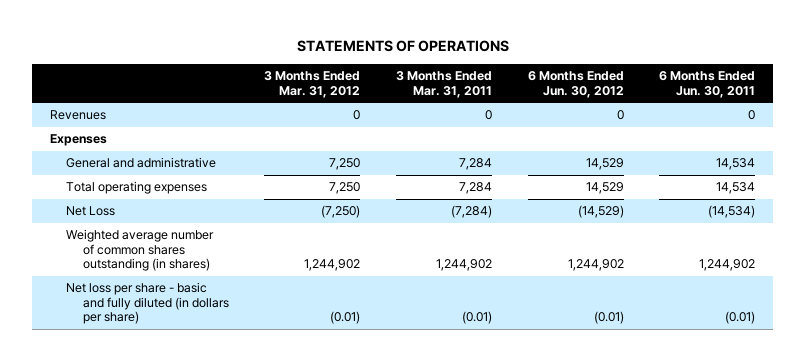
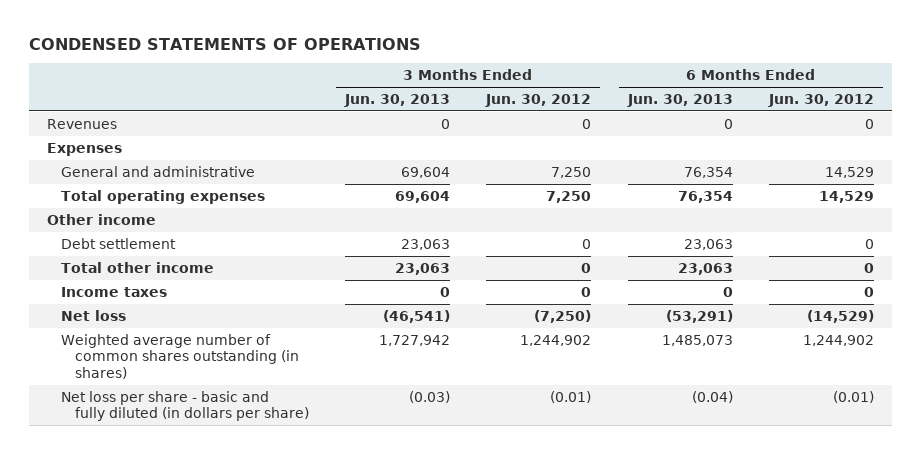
- STATEMENTS OF OPERATIONS
+ CONDENSED STATEMENTS OF OPERATIONS
- | 3 Months Ended Mar. 31, 2012 | 3 Months Ended Mar. 31, 2011 | 6 Months Ended Jun. 30, 2012 | 6 Months Ended Jun. 30, 2011
+ | 3 Months Ended Jun. 30, 2013 | 3 Months Ended Jun. 30, 2012 | 6 Months Ended Jun. 30, 2013 | 6 Months Ended Jun. 30, 2012
- Net Loss | (7,250) | (7,284) | (14,529) | (14,534)
+ Other income
+ Debt settlement | 23,063 | 0 | 23,063 | 0
+ Total other income | 23,063 | 0 | 23,063 | 0
+ Income taxes | 0 | 0 | 0 | 0
+ Net loss | (46,541) | (7,250) | (53,291) | (14,529)

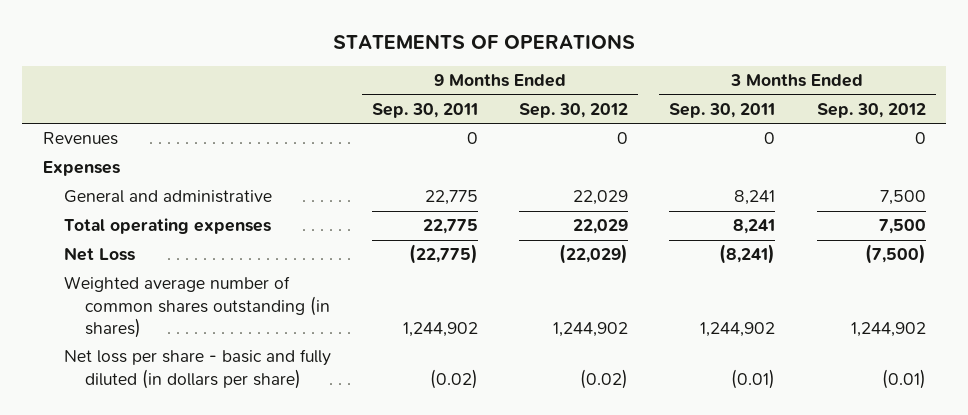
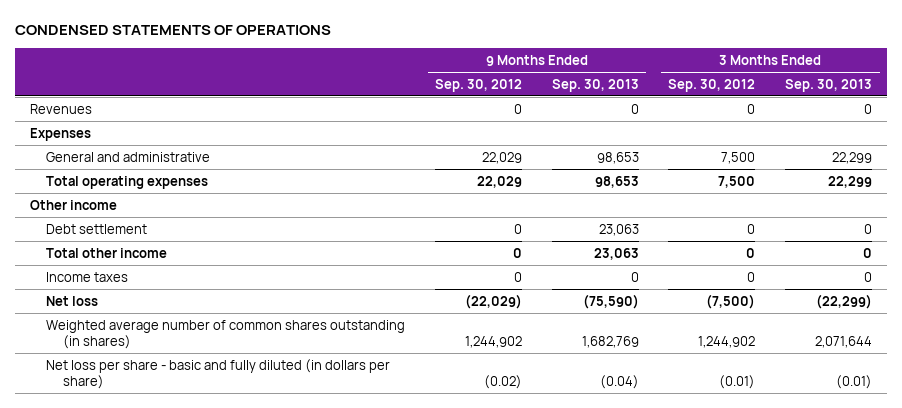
- STATEMENTS OF OPERATIONS
+ CONDENSED STATEMENTS OF OPERATIONS
- | 9 Months Ended Sep. 30, 2011 | 9 Months Ended Sep. 30, 2012 | 3 Months Ended Sep. 30, 2011 | 3 Months Ended Sep. 30, 2012
+ | 9 Months Ended Sep. 30, 2012 | 9 Months Ended Sep. 30, 2013 | 3 Months Ended Sep. 30, 2012 | 3 Months Ended Sep. 30, 2013
- Net Loss | (22,775) | (22,029) | (8,241) | (7,500)
+ Other income
+ Debt settlement | 0 | 23,063 | 0 | 0
+ Total other income | 0 | 23,063 | 0 | 0
+ Income taxes | 0 | 0 | 0 | 0
+ Net loss | (22,029) | (75,590) | (7,500) | (22,299)

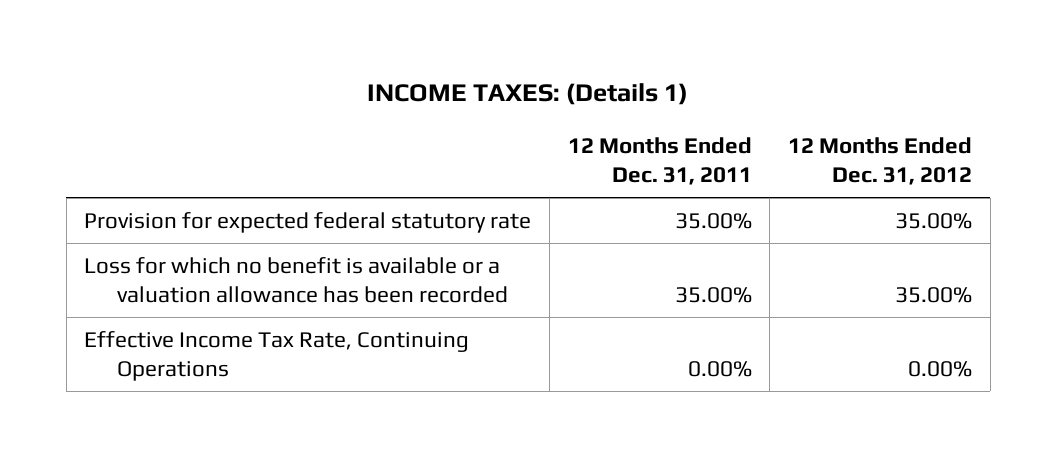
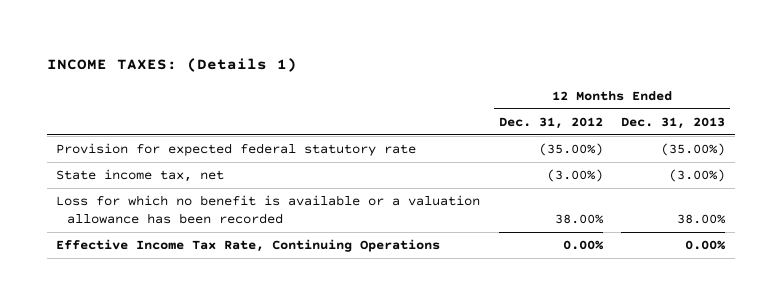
- | 12 Months Ended Dec. 31, 2011 | 12 Months Ended Dec. 31, 2012
+ | 12 Months Ended Dec. 31, 2012 | 12 Months Ended Dec. 31, 2013
- Provision for expected federal statutory rate | 35.00% | 35.00%
- Loss for which no benefit is available or a valuation allowance has been recorded | 35.00% | 35.00%
+ Provision for expected federal statutory rate | (35.00%) | (35.00%)
+ State income tax, net | (3.00%) | (3.00%)
+ Loss for which no benefit is available or a valuation allowance has been recorded | 38.00% | 38.00%

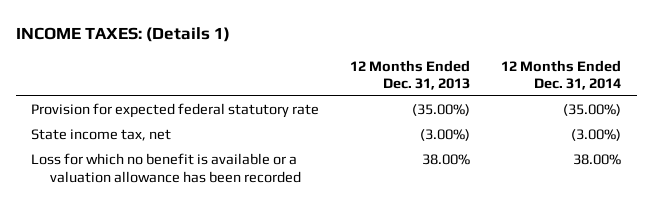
- | 12 Months Ended Dec. 31, 2012 | 12 Months Ended Dec. 31, 2013
+ | 12 Months Ended Dec. 31, 2013 | 12 Months Ended Dec. 31, 2014
- Effective Income Tax Rate, Continuing Operations | 0.00% | 0.00%

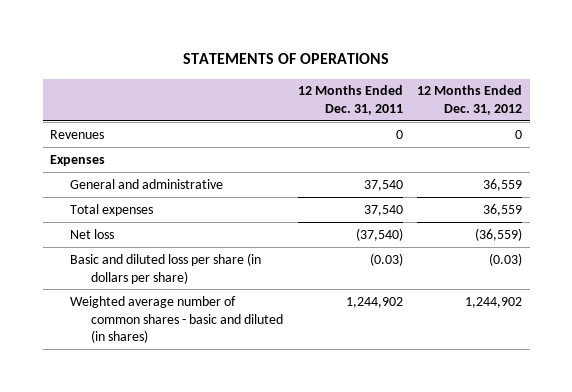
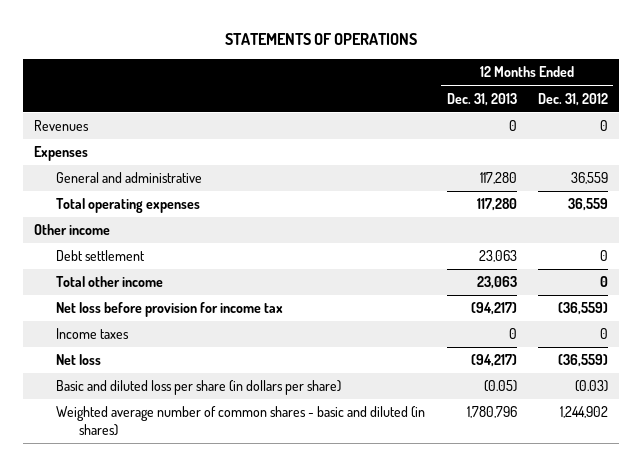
- | 12 Months Ended Dec. 31, 2011 | 12 Months Ended Dec. 31, 2012
+ | 12 Months Ended Dec. 31, 2013 | 12 Months Ended Dec. 31, 2012
- Total expenses | 37,540 | 36,559
+ Total operating expenses | 117,280 | 36,559
+ Other income
+ Debt settlement | 23,063 | 0
+ Total other income | 23,063 | 0
+ Net loss before provision for income tax | (94,217) | (36,559)
+ Income taxes | 0 | 0

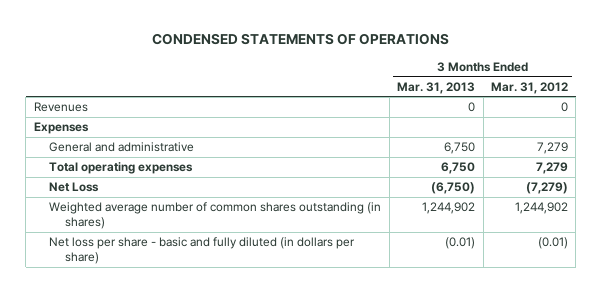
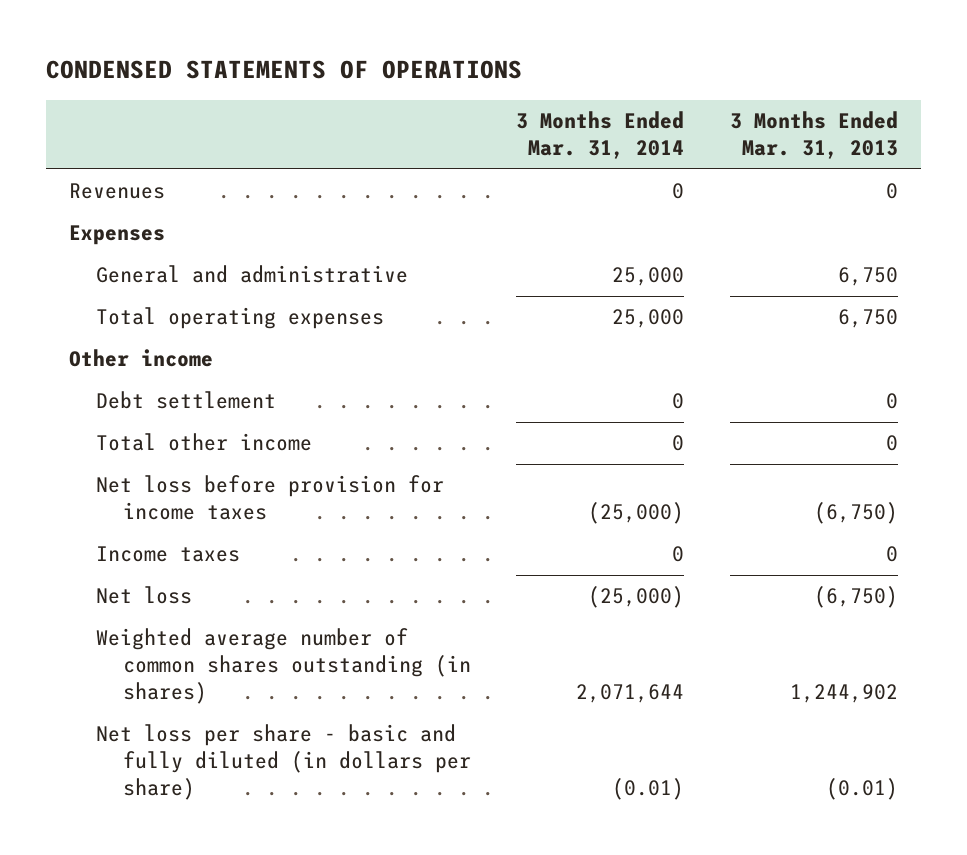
- | 3 Months Ended Mar. 31, 2013 | 3 Months Ended Mar. 31, 2012
+ | 3 Months Ended Mar. 31, 2014 | 3 Months Ended Mar. 31, 2013
- Net Loss | (6,750) | (7,279)
+ Other income
+ Debt settlement | 0 | 0
+ Total other income | 0 | 0
+ Net loss before provision for income taxes | (25,000) | (6,750)
+ Income taxes | 0 | 0
+ Net loss | (25,000) | (6,750)

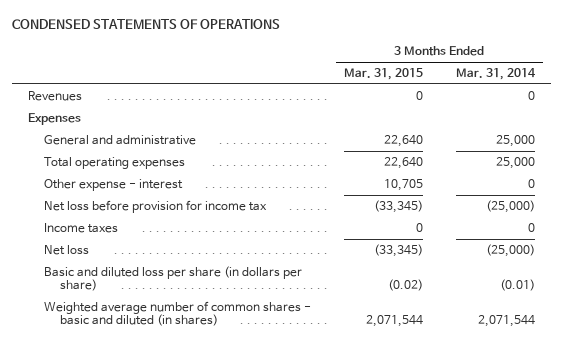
- | 3 Months Ended Mar. 31, 2014 | 3 Months Ended Mar. 31, 2013
+ | 3 Months Ended Mar. 31, 2015 | 3 Months Ended Mar. 31, 2014
- Other income
- Debt settlement | 0 | 0
- Total other income | 0 | 0
- Net loss before provision for income taxes | (25,000) | (6,750)
+ Other expense - interest | 10,705 | 0
+ Net loss before provision for income tax | (33,345) | (25,000)
- Weighted average number of common shares outstanding (in shares) | 2,071,644 | 1,244,902
- Net loss per share - basic and fully diluted (in dollars per share) | (0.01) | (0.01)
+ Basic and diluted loss per share (in dollars per share) | (0.02) | (0.01)
+ Weighted average number of common shares - basic and diluted (in shares) | 2,071,544 | 2,071,544

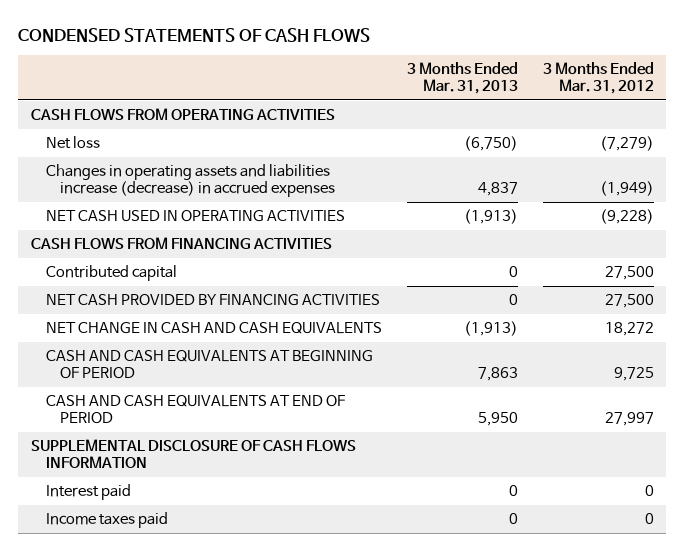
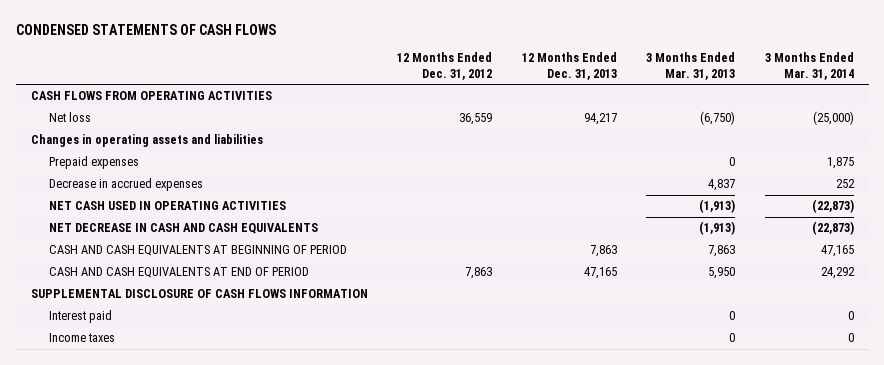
- | 3 Months Ended Mar. 31, 2013 | 3 Months Ended Mar. 31, 2012
+ | 12 Months Ended Dec. 31, 2012 | 12 Months Ended Dec. 31, 2013 | 3 Months Ended Mar. 31, 2013 | 3 Months Ended Mar. 31, 2014
- Changes in operating assets and liabilities increase (decrease) in accrued expenses | 4,837 | (1,949)
+ Changes in operating assets and liabilities
+ Prepaid expenses | | | 0 | 1,875
+ Decrease in accrued expenses | | | 4,837 | 252
- CASH FLOWS FROM FINANCING ACTIVITIES
- Contributed capital | 0 | 27,500
- NET CASH PROVIDED BY FINANCING ACTIVITIES | 0 | 27,500
- NET CHANGE IN CASH AND CASH EQUIVALENTS | (1,913) | 18,272
+ NET DECREASE IN CASH AND CASH EQUIVALENTS | | | (1,913) | (22,873)
- Income taxes paid | 0 | 0
+ Income taxes | | | 0 | 0

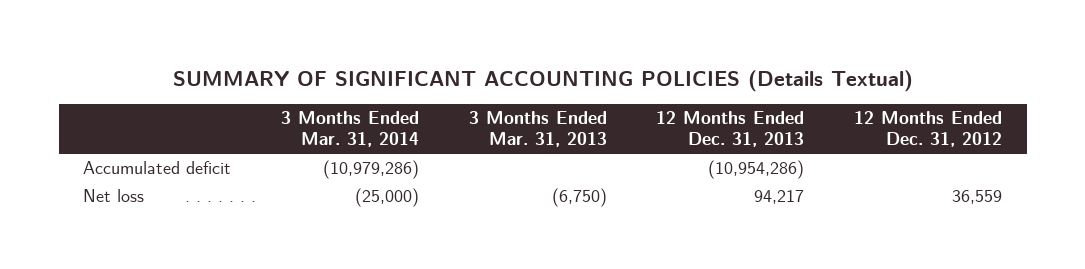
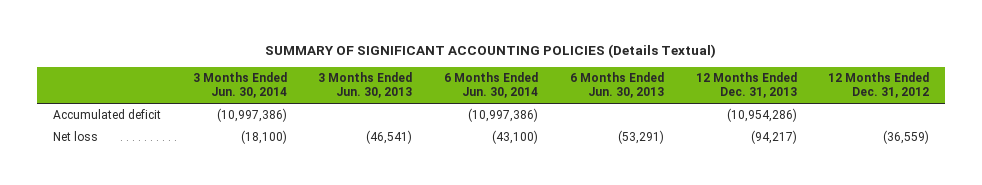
- | 3 Months Ended Mar. 31, 2014 | 3 Months Ended Mar. 31, 2013 | 12 Months Ended Dec. 31, 2013 | 12 Months Ended Dec. 31, 2012
+ | 3 Months Ended Jun. 30, 2014 | 3 Months Ended Jun. 30, 2013 | 6 Months Ended Jun. 30, 2014 | 6 Months Ended Jun. 30, 2013 | 12 Months Ended Dec. 31, 2013 | 12 Months Ended Dec. 31, 2012
- Net loss | (25,000) | (6,750) | 94,217 | 36,559
+ Net loss | (18,100) | (46,541) | (43,100) | (53,291) | (94,217) | (36,559)

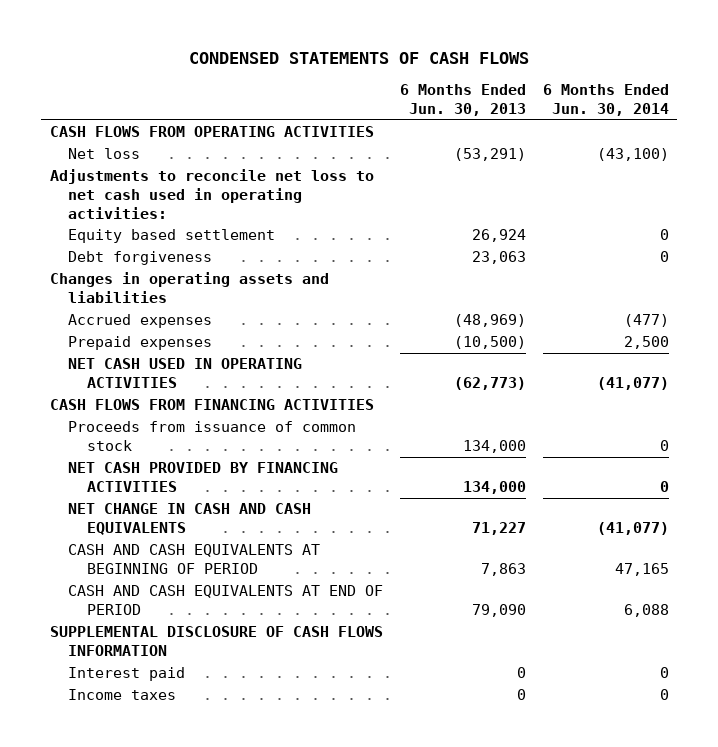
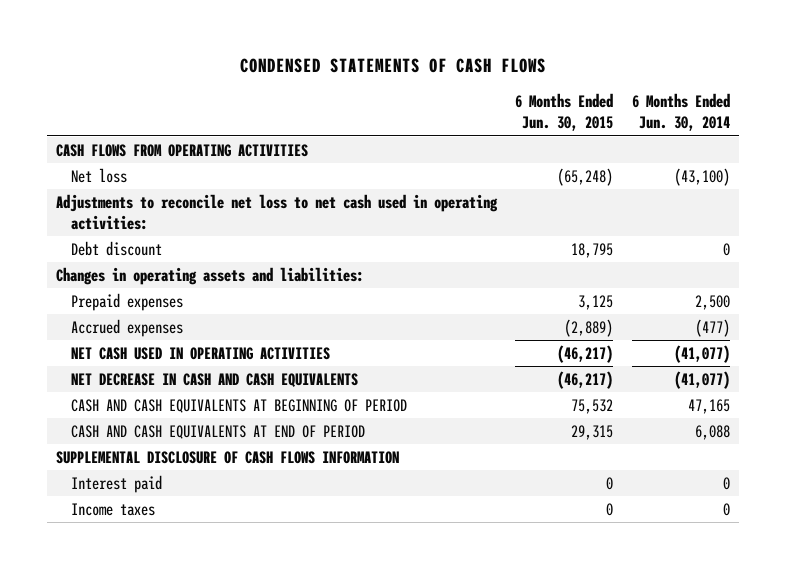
- | 6 Months Ended Jun. 30, 2013 | 6 Months Ended Jun. 30, 2014
+ | 6 Months Ended Jun. 30, 2015 | 6 Months Ended Jun. 30, 2014
- Equity based settlement | 26,924 | 0
- Debt forgiveness | 23,063 | 0
- Changes in operating assets and liabilities
+ Debt discount | 18,795 | 0
+ Changes in operating assets and liabilities:
moved down: Accrued expenses | (2,889) | (477)
- CASH FLOWS FROM FINANCING ACTIVITIES
- Proceeds from issuance of common stock | 134,000 | 0
- NET CASH PROVIDED BY FINANCING ACTIVITIES | 134,000 | 0
- NET CHANGE IN CASH AND CASH EQUIVALENTS | 71,227 | (41,077)
+ NET DECREASE IN CASH AND CASH EQUIVALENTS | (46,217) | (41,077)

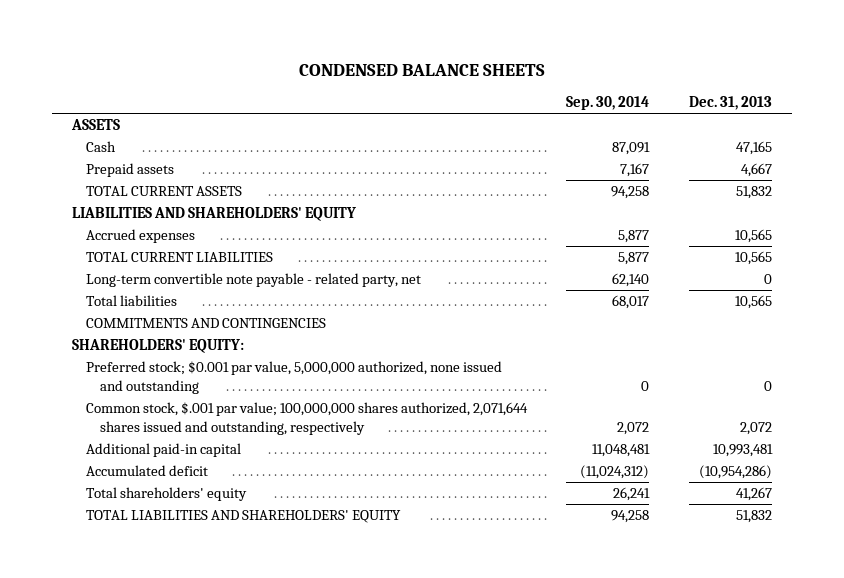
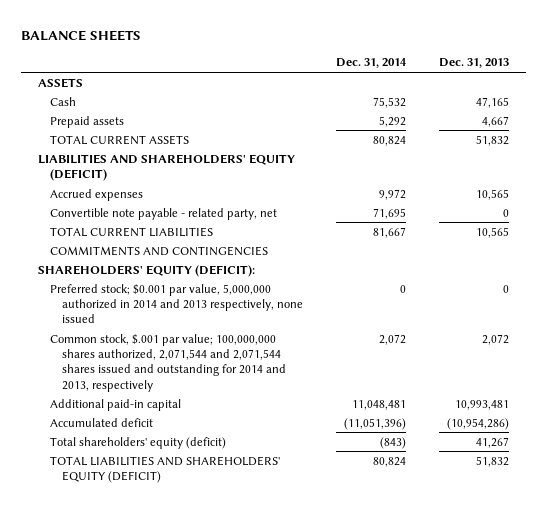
- CONDENSED BALANCE SHEETS
+ BALANCE SHEETS
- | Sep. 30, 2014 | Dec. 31, 2013
+ | Dec. 31, 2014 | Dec. 31, 2013
- LIABILITIES AND SHAREHOLDERS' EQUITY
+ LIABILITIES AND SHAREHOLDERS' EQUITY (DEFICIT)
+ Convertible note payable - related party, net | 71,695 | 0
- Long-term convertible note payable - related party, net | 62,140 | 0
- Total liabilities | 68,017 | 10,565
- SHAREHOLDERS' EQUITY:
- Preferred stock; $0.001 par value, 5,000,000 authorized, none issued and outstanding | 0 | 0
- Common stock, $.001 par value; 100,000,000 shares authorized, 2,071,644 shares issued and outstanding, respectively | 2,072 | 2,072
+ SHAREHOLDERS' EQUITY (DEFICIT):
+ Preferred stock; $0.001 par value, 5,000,000 authorized in 2014 and 2013 respectively, none issued | 0 | 0
+ Common stock, $.001 par value; 100,000,000 shares authorized, 2,071,544 and 2,071,544 shares issued and outstanding for 2014 and 2013, respectively | 2,072 | 2,072
- Total shareholders' equity | 26,241 | 41,267
- TOTAL LIABILITIES AND SHAREHOLDERS' EQUITY | 94,258 | 51,832
+ Total shareholders' equity (deficit) | (843) | 41,267
+ TOTAL LIABILITIES AND SHAREHOLDERS' EQUITY (DEFICIT) | 80,824 | 51,832

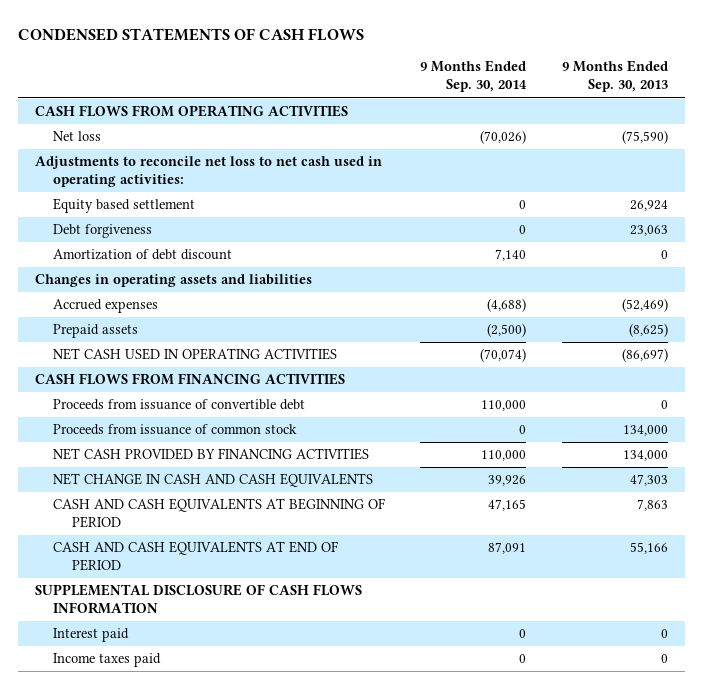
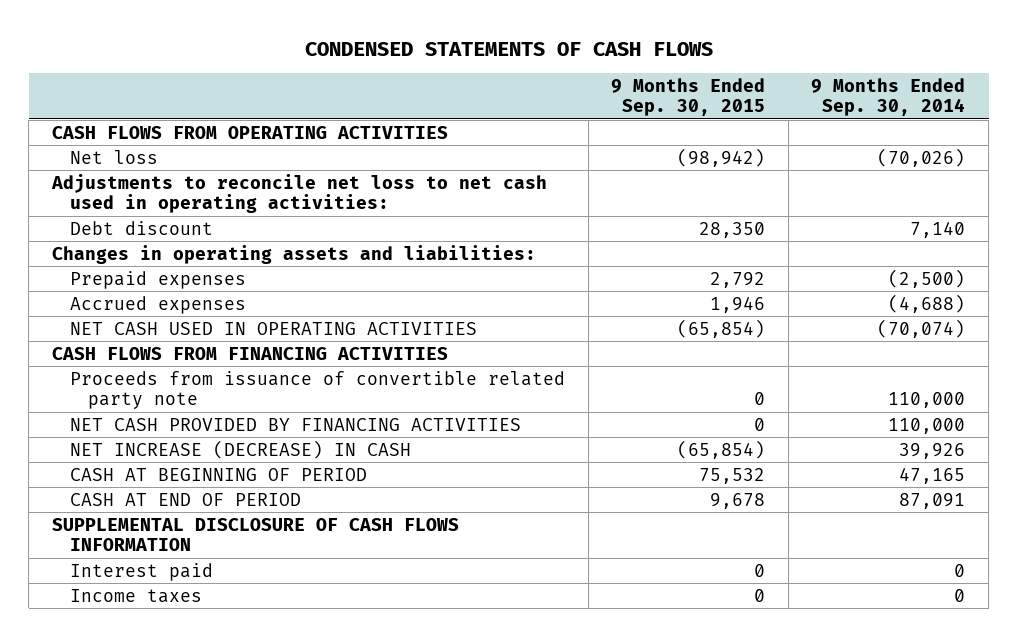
- | 9 Months Ended Sep. 30, 2014 | 9 Months Ended Sep. 30, 2013
+ | 9 Months Ended Sep. 30, 2015 | 9 Months Ended Sep. 30, 2014
- Equity based settlement | 0 | 26,924
- Debt forgiveness | 0 | 23,063
- Amortization of debt discount | 7,140 | 0
- Changes in operating assets and liabilities
+ Debt discount | 28,350 | 7,140
+ Changes in operating assets and liabilities:
+ Prepaid expenses | 2,792 | (2,500)
- Prepaid assets | (2,500) | (8,625)
- Proceeds from issuance of convertible debt | 110,000 | 0
- Proceeds from issuance of common stock | 0 | 134,000
+ Proceeds from issuance of convertible related party note | 0 | 110,000
- NET CHANGE IN CASH AND CASH EQUIVALENTS | 39,926 | 47,303
- CASH AND CASH EQUIVALENTS AT BEGINNING OF PERIOD | 47,165 | 7,863
- CASH AND CASH EQUIVALENTS AT END OF PERIOD | 87,091 | 55,166
+ NET INCREASE (DECREASE) IN CASH | (65,854) | 39,926
+ CASH AT BEGINNING OF PERIOD | 75,532 | 47,165
+ CASH AT END OF PERIOD | 9,678 | 87,091
- Income taxes paid | 0 | 0
+ Income taxes | 0 | 0

